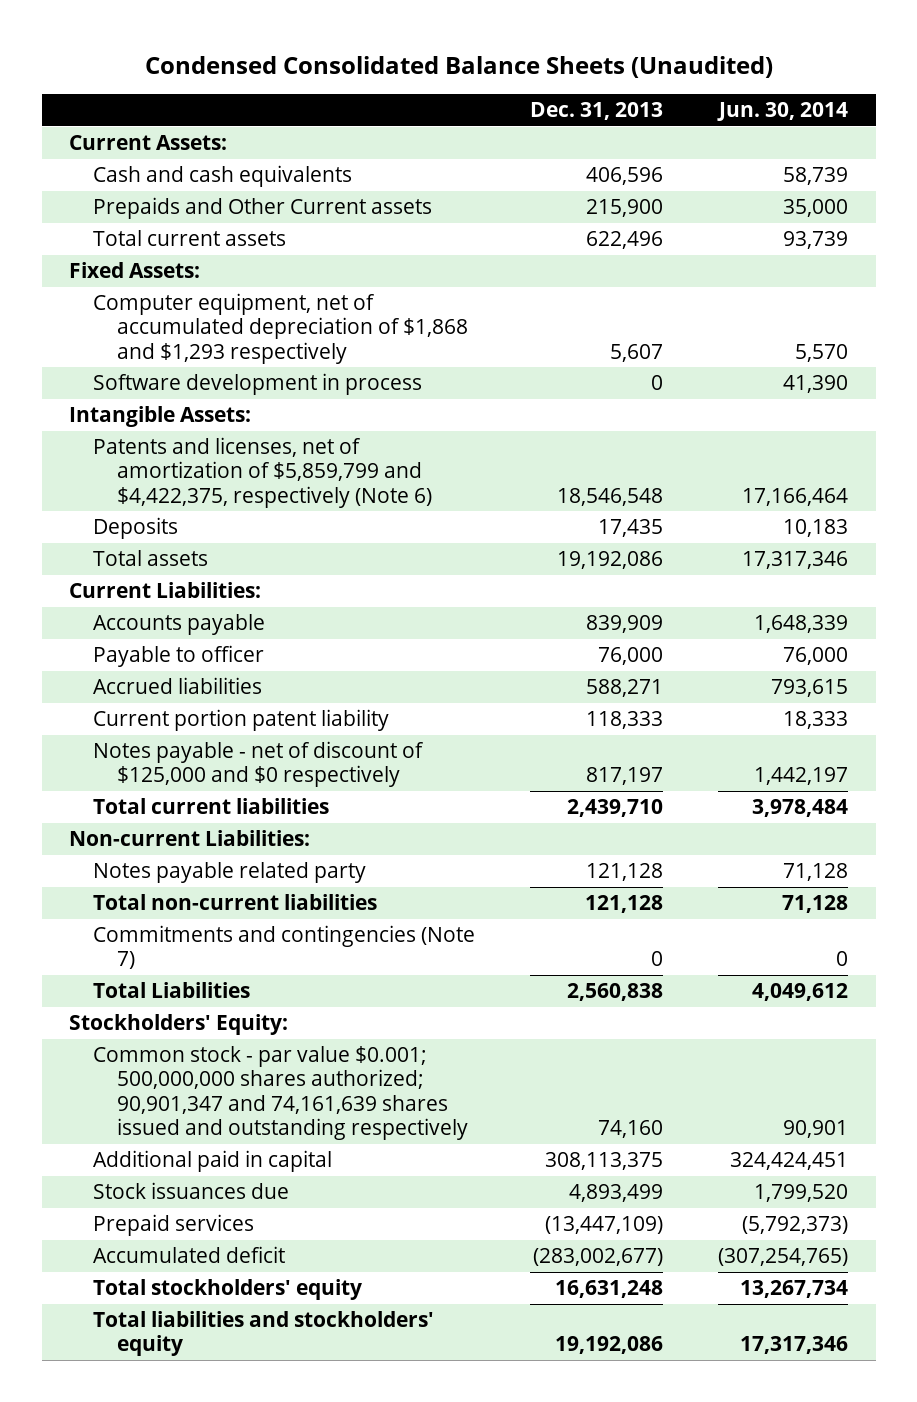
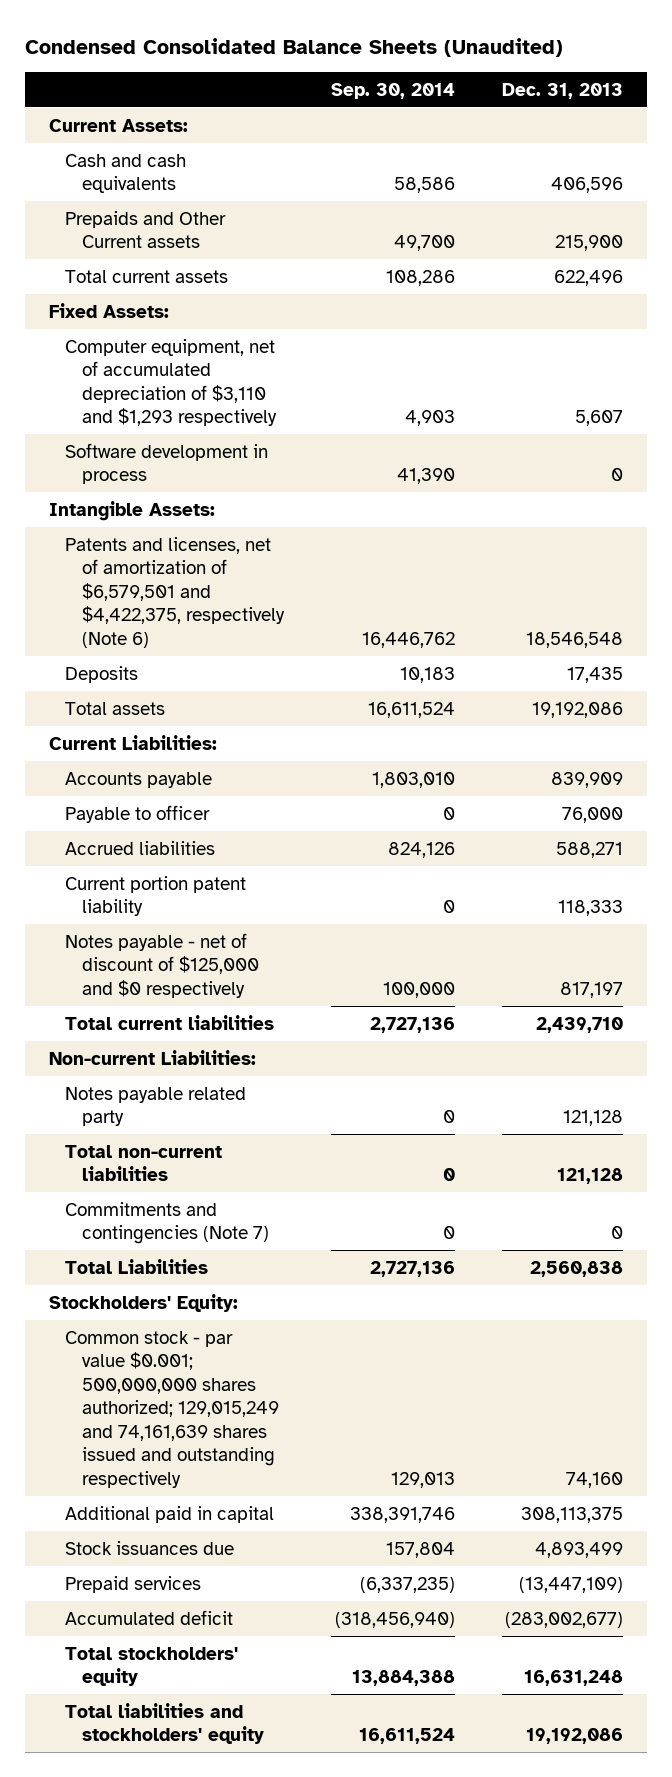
- | Dec. 31, 2013 | Jun. 30, 2014
+ | Sep. 30, 2014 | Dec. 31, 2013
- Computer equipment, net of accumulated depreciation of $1,868 and $1,293 respectively | 5,607 | 5,570
+ Computer equipment, net of accumulated depreciation of $3,110 and $1,293 respectively | 4,903 | 5,607
- Patents and licenses, net of amortization of $5,859,799 and $4,422,375, respectively (Note 6) | 18,546,548 | 17,166,464
+ Patents and licenses, net of amortization of $6,579,501 and $4,422,375, respectively (Note 6) | 16,446,762 | 18,546,548
- Common stock - par value $0.001; 500,000,000 shares authorized; 90,901,347 and 74,161,639 shares issued and outstanding respectively | 74,160 | 90,901
+ Common stock - par value $0.001; 500,000,000 shares authorized; 129,015,249 and 74,161,639 shares issued and outstanding respectively | 129,013 | 74,160

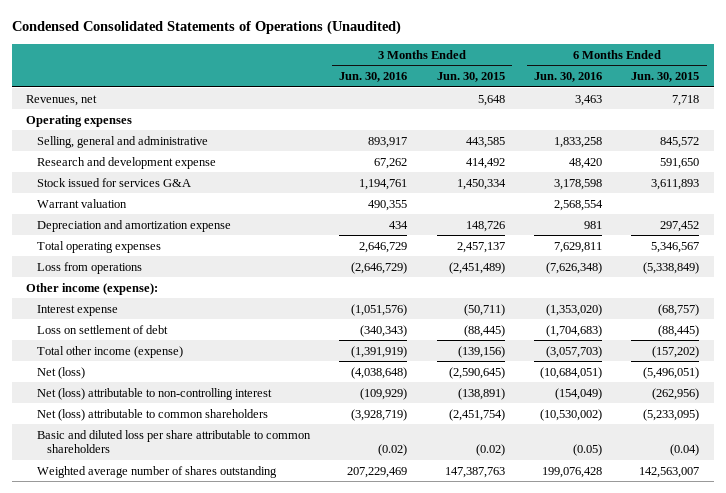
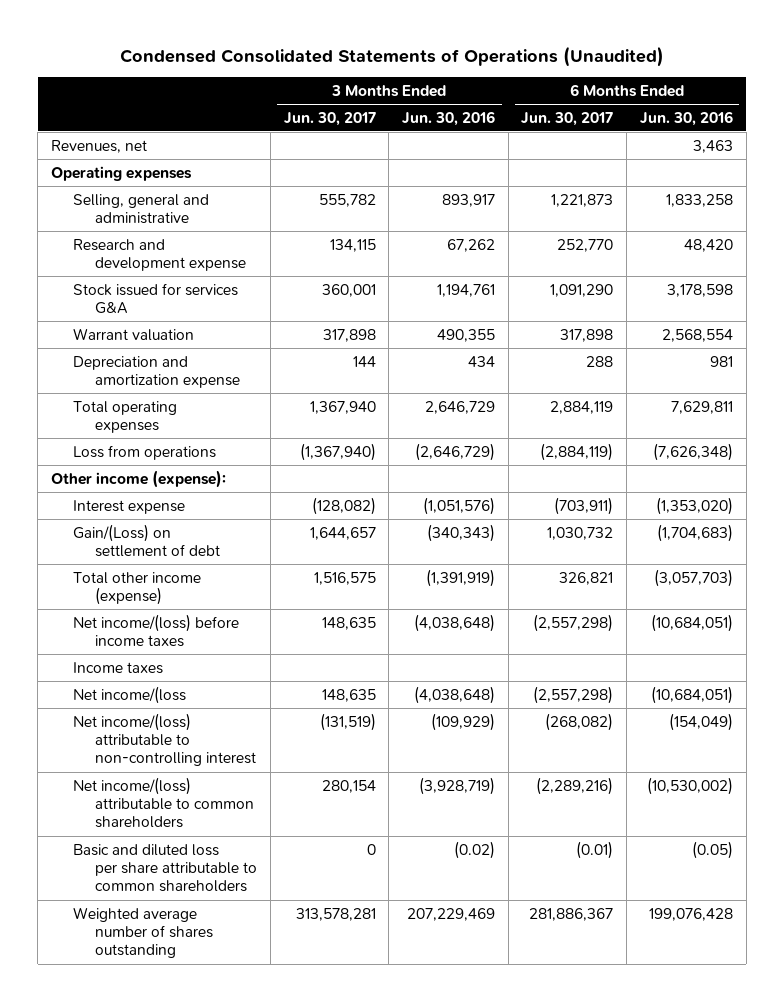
- | 3 Months Ended Jun. 30, 2016 | 3 Months Ended Jun. 30, 2015 | 6 Months Ended Jun. 30, 2016 | 6 Months Ended Jun. 30, 2015
+ | 3 Months Ended Jun. 30, 2017 | 3 Months Ended Jun. 30, 2016 | 6 Months Ended Jun. 30, 2017 | 6 Months Ended Jun. 30, 2016
- Loss on settlement of debt | (340,343) | (88,445) | (1,704,683) | (88,445)
+ Gain/(Loss) on settlement of debt | 1,644,657 | (340,343) | 1,030,732 | (1,704,683)
- Net (loss) | (4,038,648) | (2,590,645) | (10,684,051) | (5,496,051)
- Net (loss) attributable to non-controlling interest | (109,929) | (138,891) | (154,049) | (262,956)
- Net (loss) attributable to common shareholders | (3,928,719) | (2,451,754) | (10,530,002) | (5,233,095)
+ Net income/(loss) before income taxes | 148,635 | (4,038,648) | (2,557,298) | (10,684,051)
+ Income taxes
+ Net income/(loss | 148,635 | (4,038,648) | (2,557,298) | (10,684,051)
+ Net income/(loss) attributable to non-controlling interest | (131,519) | (109,929) | (268,082) | (154,049)
+ Net income/(loss) attributable to common shareholders | 280,154 | (3,928,719) | (2,289,216) | (10,530,002)

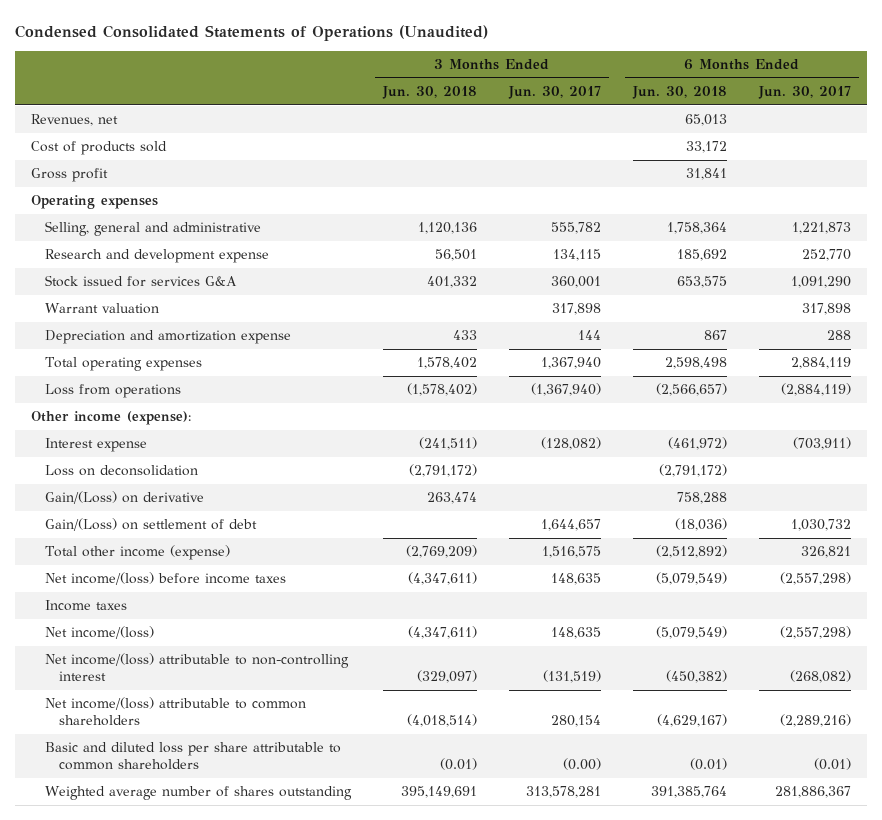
- | 3 Months Ended Jun. 30, 2017 | 3 Months Ended Jun. 30, 2016 | 6 Months Ended Jun. 30, 2017 | 6 Months Ended Jun. 30, 2016
+ | 3 Months Ended Jun. 30, 2018 | 3 Months Ended Jun. 30, 2017 | 6 Months Ended Jun. 30, 2018 | 6 Months Ended Jun. 30, 2017
+ Cost of products sold | | | 33,172 |
+ Gross profit | | | 31,841 |
+ Loss on deconsolidation | (2,791,172) | | (2,791,172) |
+ Gain/(Loss) on derivative | 263,474 | | 758,288 |
- Net income/(loss | 148,635 | (4,038,648) | (2,557,298) | (10,684,051)
+ Net income/(loss) | (4,347,611) | 148,635 | (5,079,549) | (2,557,298)
- Basic and diluted loss per share attributable to common shareholders | 0 | (0.02) | (0.01) | (0.05)
+ Basic and diluted loss per share attributable to common shareholders | (0.01) | (0.00) | (0.01) | (0.01)

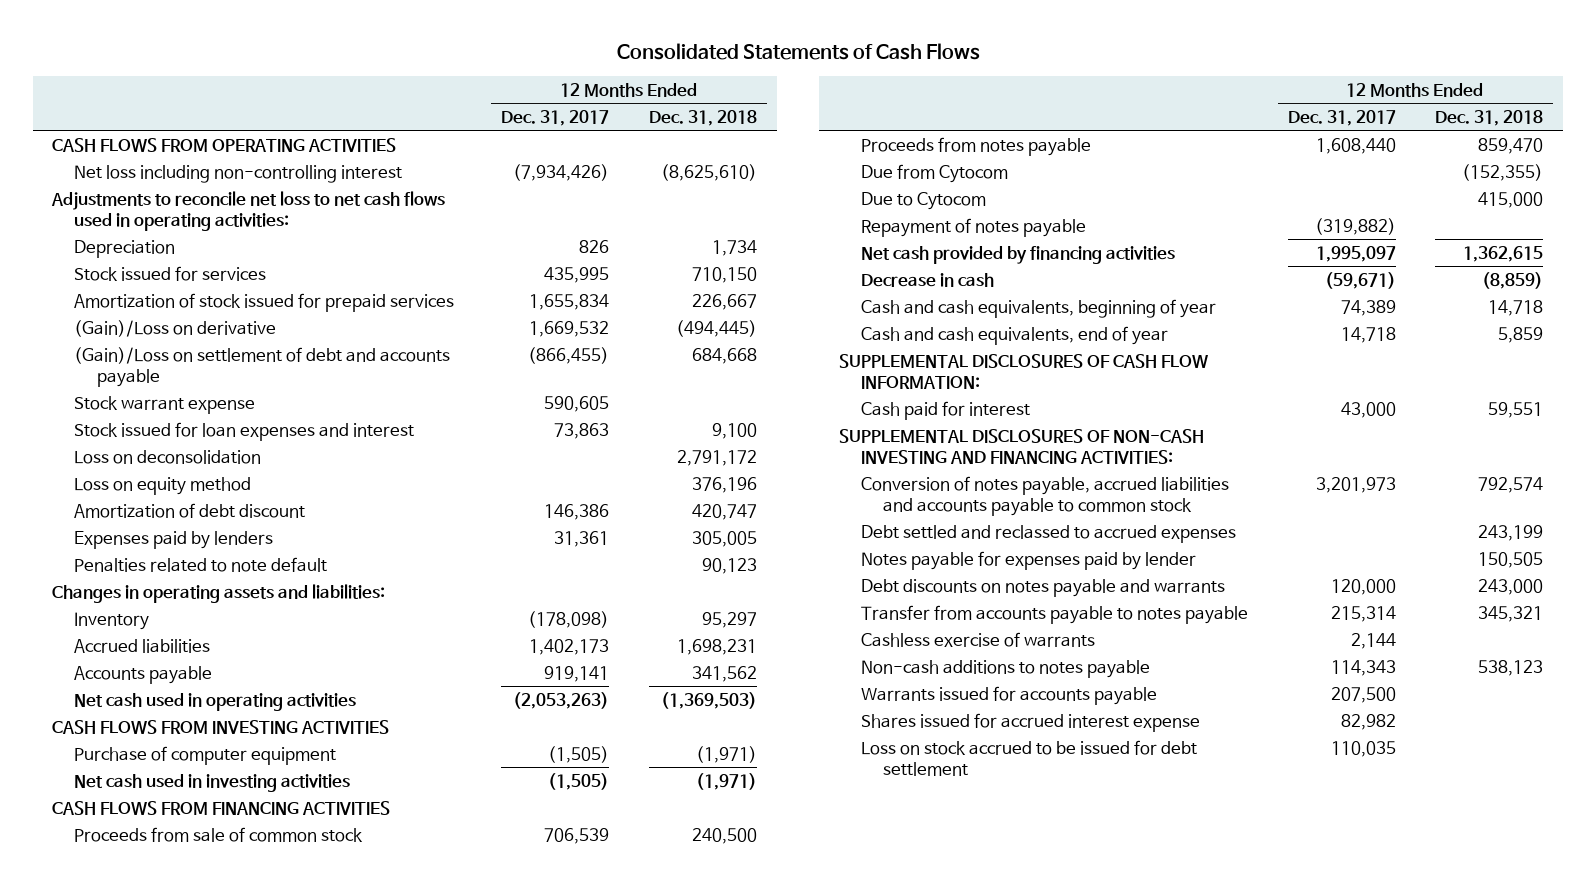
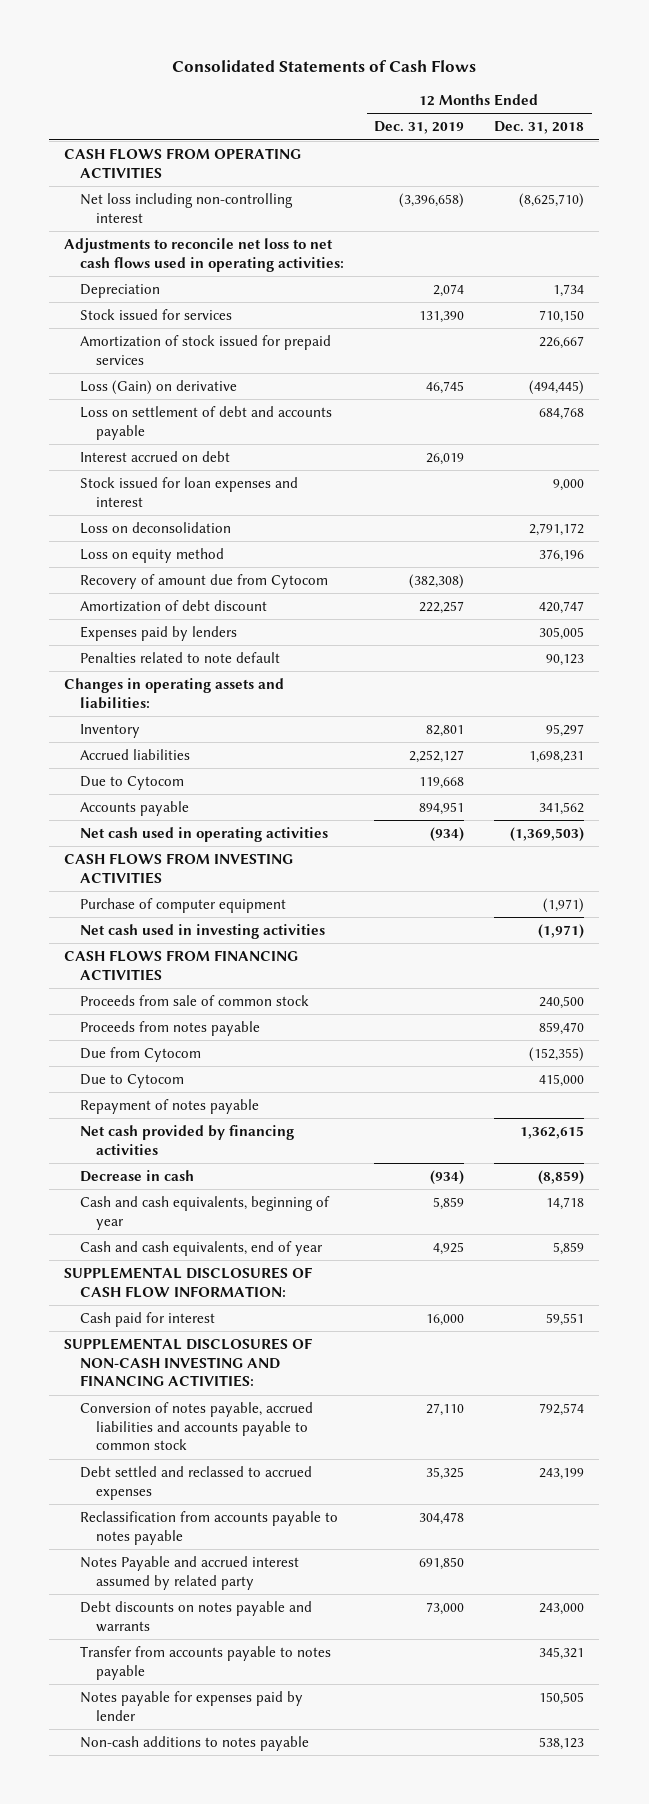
- | 12 Months Ended Dec. 31, 2017 | 12 Months Ended Dec. 31, 2018
+ | 12 Months Ended Dec. 31, 2019 | 12 Months Ended Dec. 31, 2018
- Net loss including non-controlling interest | (7,934,426) | (8,625,610)
+ Net loss including non-controlling interest | (3,396,658) | (8,625,710)
- (Gain)/Loss on derivative | 1,669,532 | (494,445)
- (Gain)/Loss on settlement of debt and accounts payable | (866,455) | 684,668
- Stock warrant expense | 590,605 |
- Stock issued for loan expenses and interest | 73,863 | 9,100
+ Loss (Gain) on derivative | 46,745 | (494,445)
+ Loss on settlement of debt and accounts payable | | 684,768
+ Interest accrued on debt | 26,019 |
+ Stock issued for loan expenses and interest | | 9,000
+ Recovery of amount due from Cytocom | (382,308) |
+ Due to Cytocom | 119,668 |
+ Reclassification from accounts payable to notes payable | 304,478 |
+ Notes Payable and accrued interest assumed by related party | 691,850 |
- Cashless exercise of warrants | 2,144 |
moved down: Notes payable for expenses paid by lender | | 150,505
- Warrants issued for accounts payable | 207,500 |
- Shares issued for accrued interest expense | 82,982 |
- Loss on stock accrued to be issued for debt settlement | 110,035 |

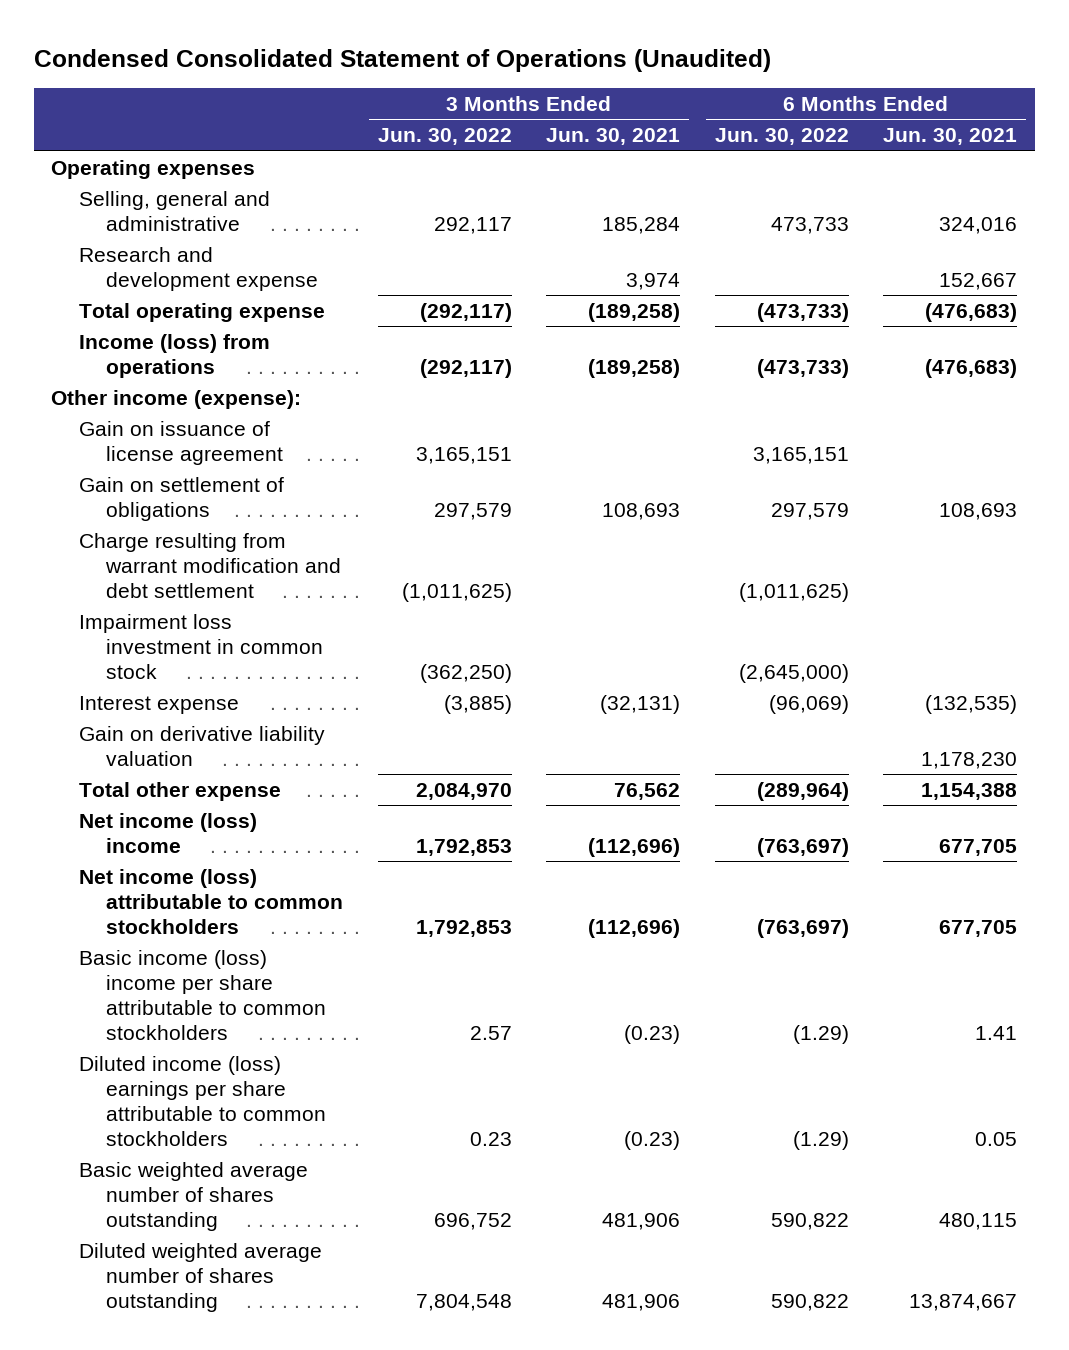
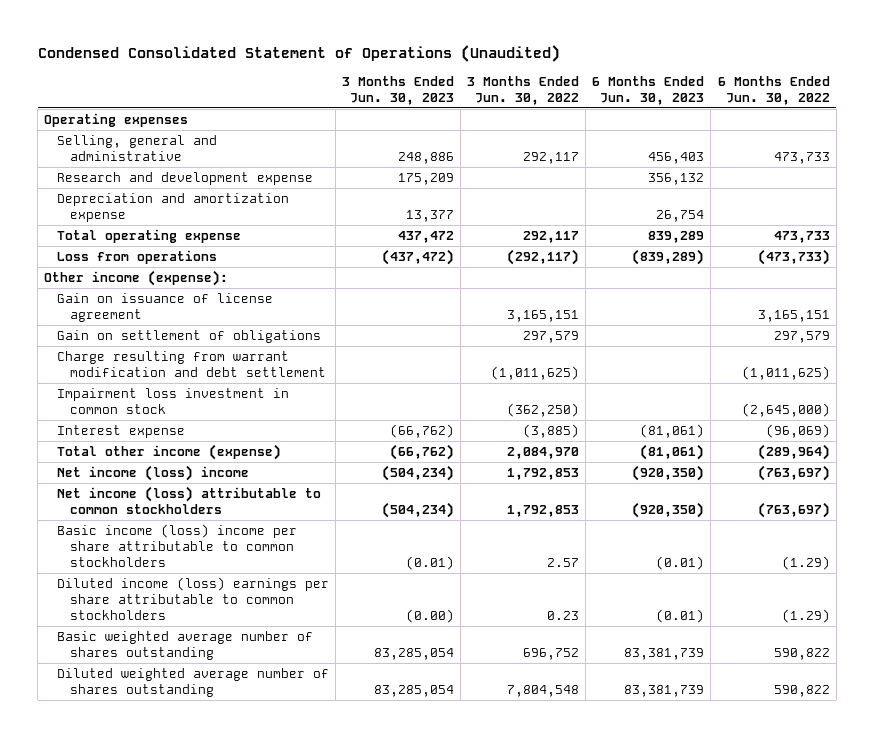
- | 3 Months Ended Jun. 30, 2022 | 3 Months Ended Jun. 30, 2021 | 6 Months Ended Jun. 30, 2022 | 6 Months Ended Jun. 30, 2021
+ | 3 Months Ended Jun. 30, 2023 | 3 Months Ended Jun. 30, 2022 | 6 Months Ended Jun. 30, 2023 | 6 Months Ended Jun. 30, 2022
- Total operating expense | (292,117) | (189,258) | (473,733) | (476,683)
- Income (loss) from operations | (292,117) | (189,258) | (473,733) | (476,683)
+ Depreciation and amortization expense | 13,377 | | 26,754 |
+ Total operating expense | 437,472 | 292,117 | 839,289 | 473,733
+ Loss from operations | (437,472) | (292,117) | (839,289) | (473,733)
- Gain on derivative liability valuation | | | | 1,178,230
- Total other expense | 2,084,970 | 76,562 | (289,964) | 1,154,388
+ Total other income (expense) | (66,762) | 2,084,970 | (81,061) | (289,964)

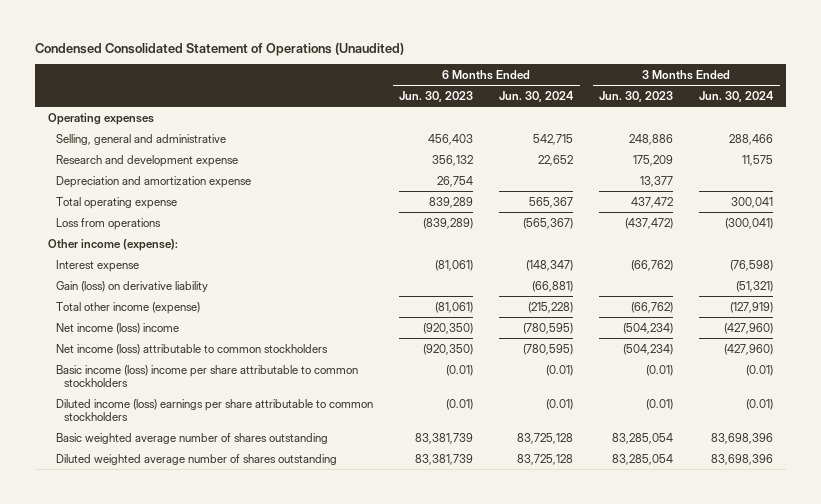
- | 3 Months Ended Jun. 30, 2023 | 3 Months Ended Jun. 30, 2022 | 6 Months Ended Jun. 30, 2023 | 6 Months Ended Jun. 30, 2022
+ | 6 Months Ended Jun. 30, 2023 | 6 Months Ended Jun. 30, 2024 | 3 Months Ended Jun. 30, 2023 | 3 Months Ended Jun. 30, 2024
- Gain on issuance of license agreement | | 3,165,151 | | 3,165,151
- Gain on settlement of obligations | | 297,579 | | 297,579
- Charge resulting from warrant modification and debt settlement | | (1,011,625) | | (1,011,625)
- Impairment loss investment in common stock | | (362,250) | | (2,645,000)
+ Gain (loss) on derivative liability | | (66,881) | | (51,321)
- Diluted income (loss) earnings per share attributable to common stockholders | (0.00) | 0.23 | (0.01) | (1.29)
+ Diluted income (loss) earnings per share attributable to common stockholders | (0.01) | (0.01) | (0.01) | (0.01)

